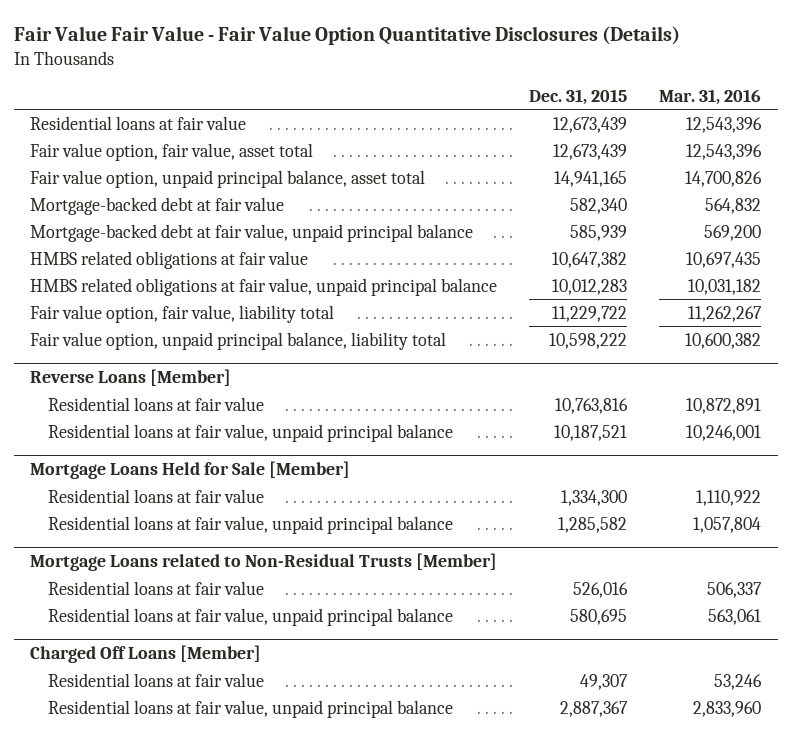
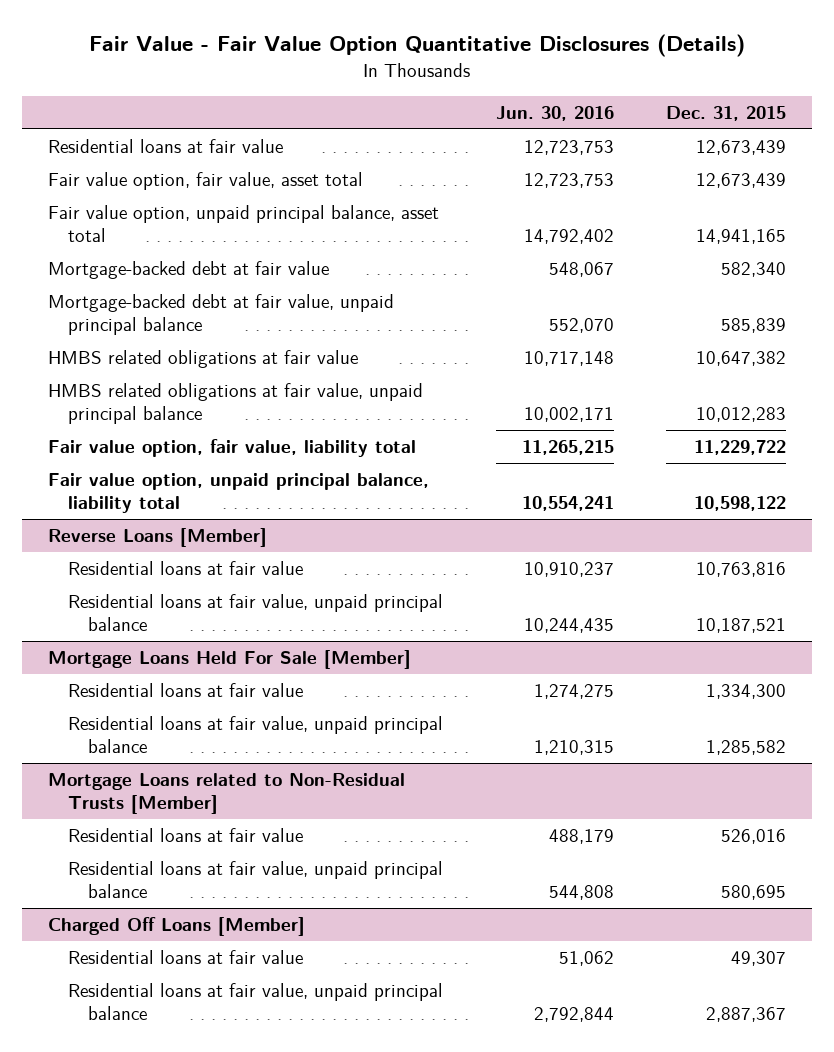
- Fair Value Fair Value - Fair Value Option Quantitative Disclosures (Details)
+ Fair Value - Fair Value Option Quantitative Disclosures (Details)
- | Dec. 31, 2015 | Mar. 31, 2016
+ | Jun. 30, 2016 | Dec. 31, 2015
- Mortgage-backed debt at fair value, unpaid principal balance | 585,939 | 569,200
+ Mortgage-backed debt at fair value, unpaid principal balance | 552,070 | 585,839
- Fair value option, unpaid principal balance, liability total | 10,598,222 | 10,600,382
+ Fair value option, unpaid principal balance, liability total | 10,554,241 | 10,598,122
- Mortgage Loans Held for Sale [Member]
+ Mortgage Loans Held For Sale [Member]

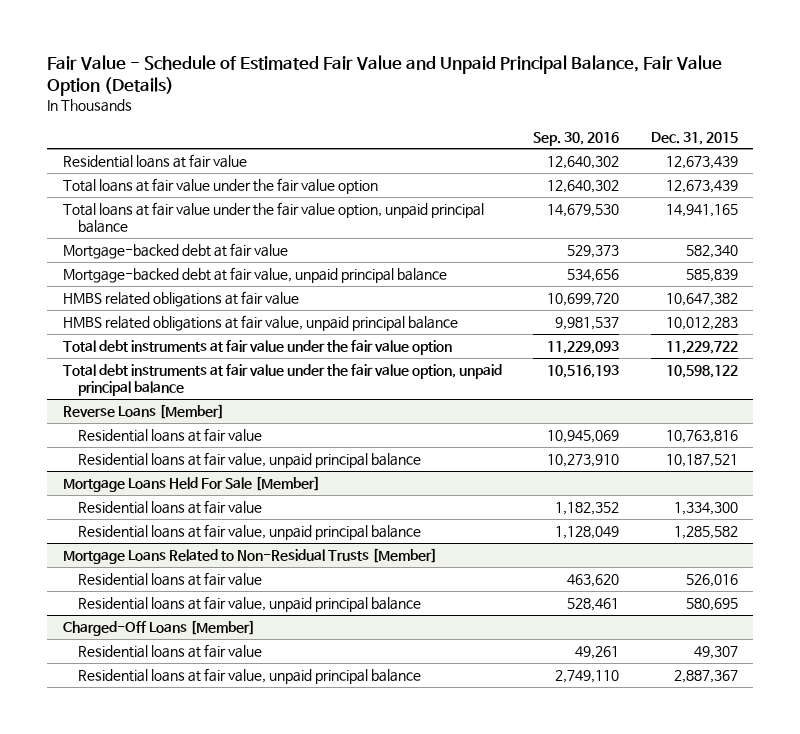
- Fair Value - Fair Value Option Quantitative Disclosures (Details)
+ Fair Value - Schedule of Estimated Fair Value and Unpaid Principal Balance, Fair Value Option (Details)
- | Jun. 30, 2016 | Dec. 31, 2015
+ | Sep. 30, 2016 | Dec. 31, 2015
- Fair value option, fair value, asset total | 12,723,753 | 12,673,439
- Fair value option, unpaid principal balance, asset total | 14,792,402 | 14,941,165
+ Total loans at fair value under the fair value option | 12,640,302 | 12,673,439
+ Total loans at fair value under the fair value option, unpaid principal balance | 14,679,530 | 14,941,165
- Fair value option, fair value, liability total | 11,265,215 | 11,229,722
- Fair value option, unpaid principal balance, liability total | 10,554,241 | 10,598,122
+ Total debt instruments at fair value under the fair value option | 11,229,093 | 11,229,722
+ Total debt instruments at fair value under the fair value option, unpaid principal balance | 10,516,193 | 10,598,122
- Mortgage Loans related to Non-Residual Trusts [Member]
+ Mortgage Loans Related to Non-Residual Trusts [Member]
- Charged Off Loans [Member]
+ Charged-Off Loans [Member]

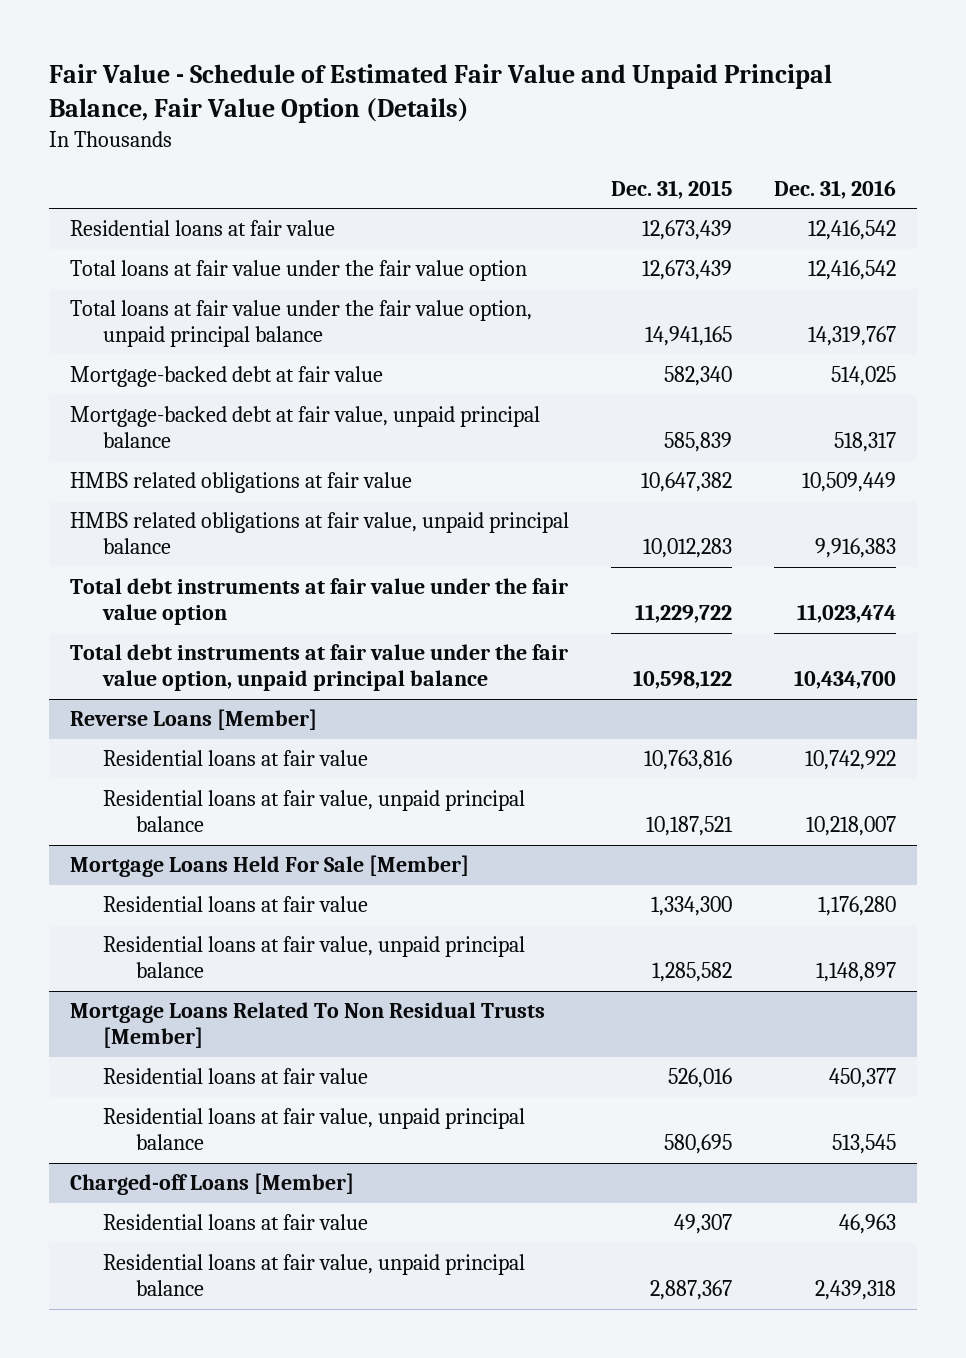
- | Sep. 30, 2016 | Dec. 31, 2015
+ | Dec. 31, 2015 | Dec. 31, 2016
- Mortgage Loans Related to Non-Residual Trusts [Member]
+ Mortgage Loans Related To Non Residual Trusts [Member]
- Charged-Off Loans [Member]
+ Charged-off Loans [Member]

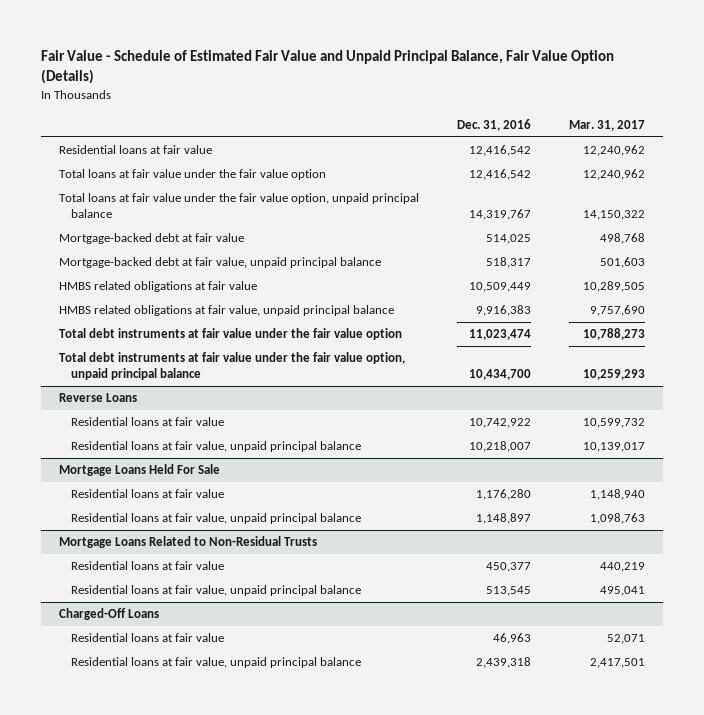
- | Dec. 31, 2015 | Dec. 31, 2016
+ | Dec. 31, 2016 | Mar. 31, 2017
- Reverse Loans [Member]
+ Reverse Loans
- Mortgage Loans Held For Sale [Member]
+ Mortgage Loans Held For Sale
- Mortgage Loans Related To Non Residual Trusts [Member]
+ Mortgage Loans Related to Non-Residual Trusts
- Charged-off Loans [Member]
+ Charged-Off Loans

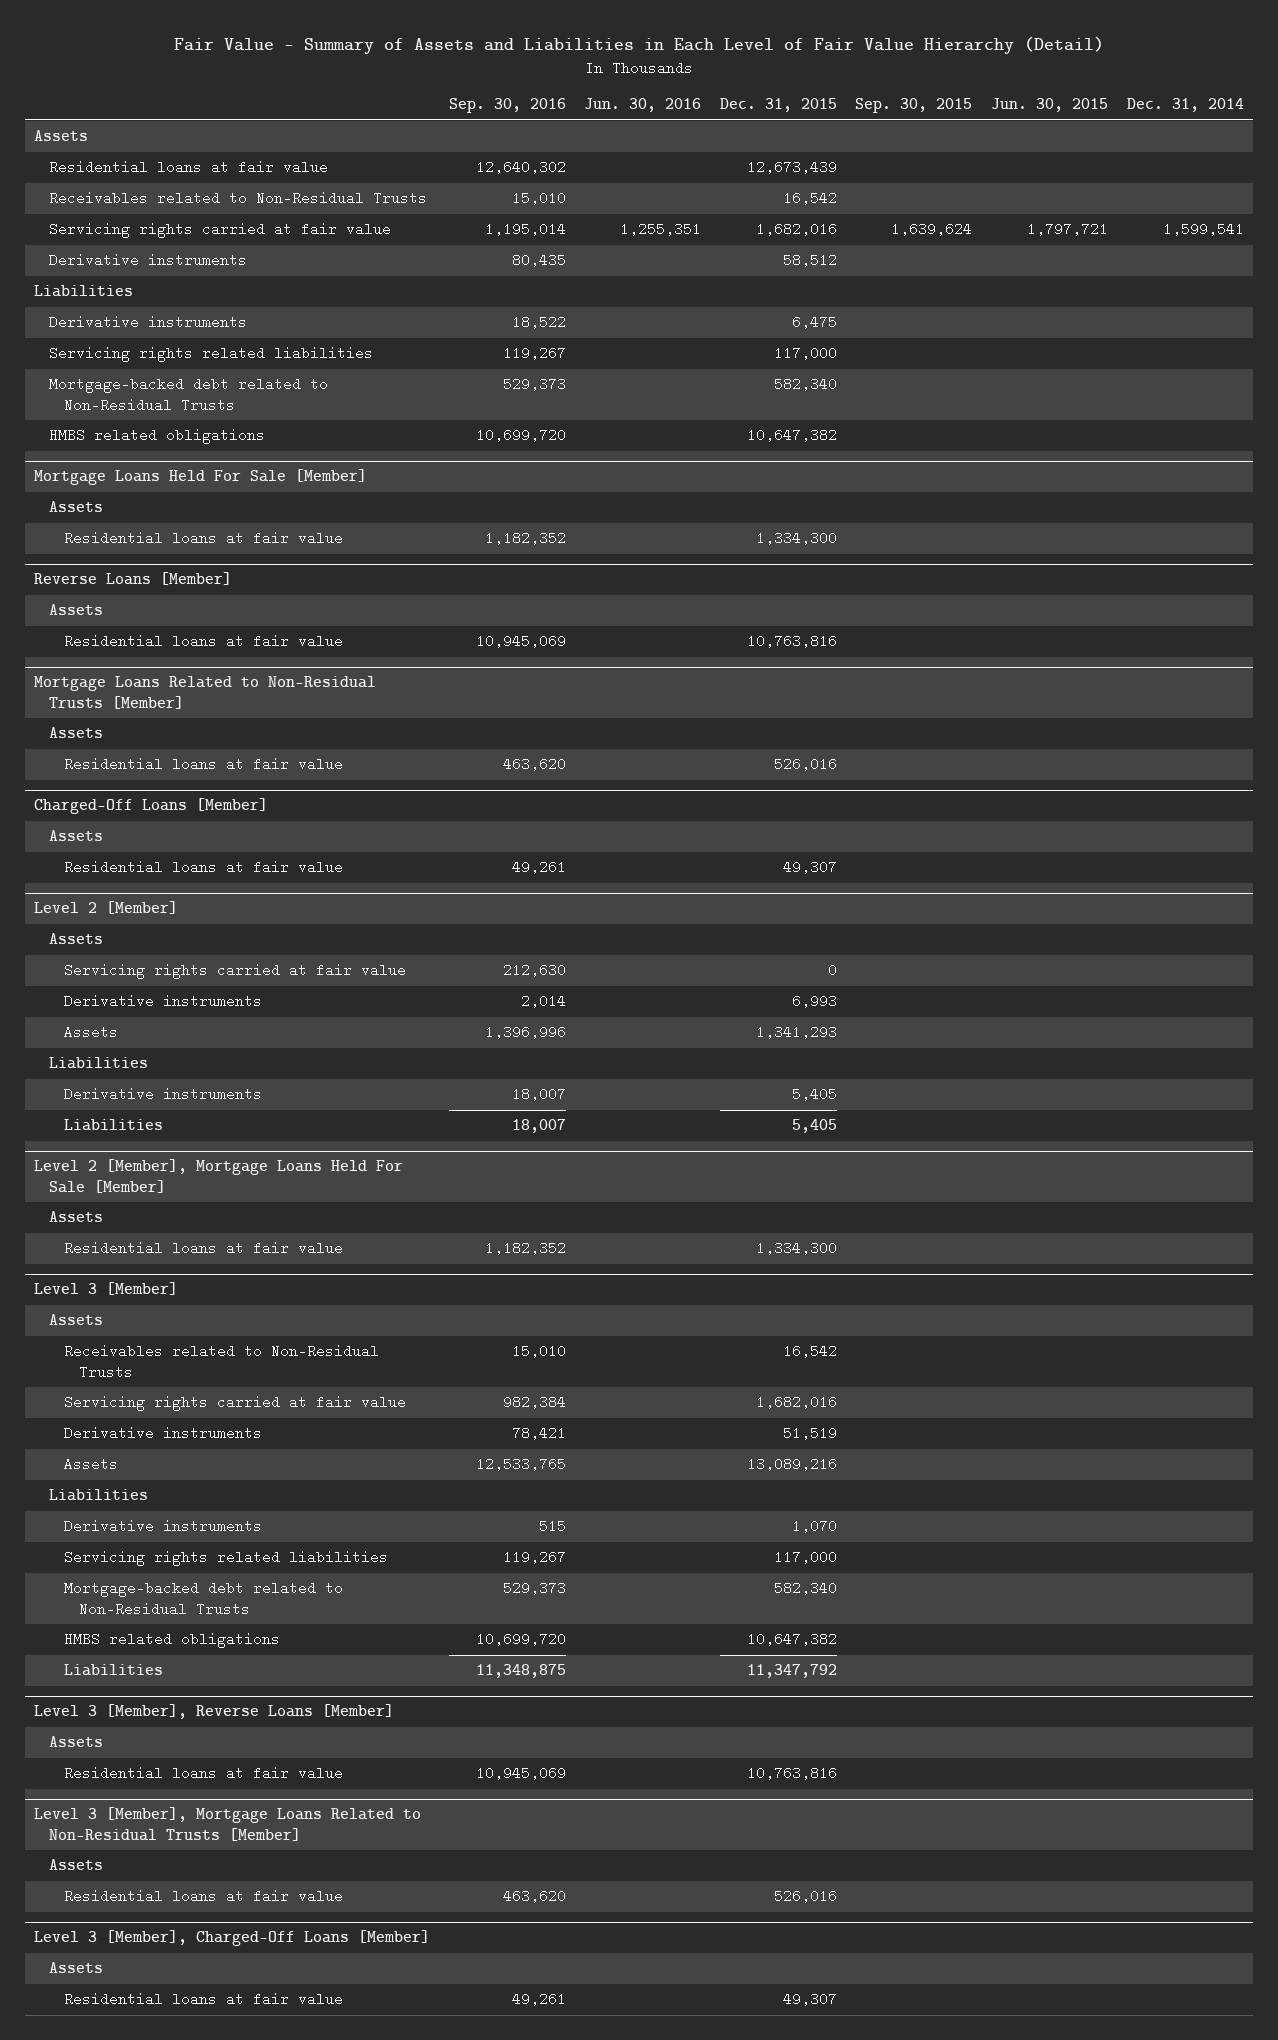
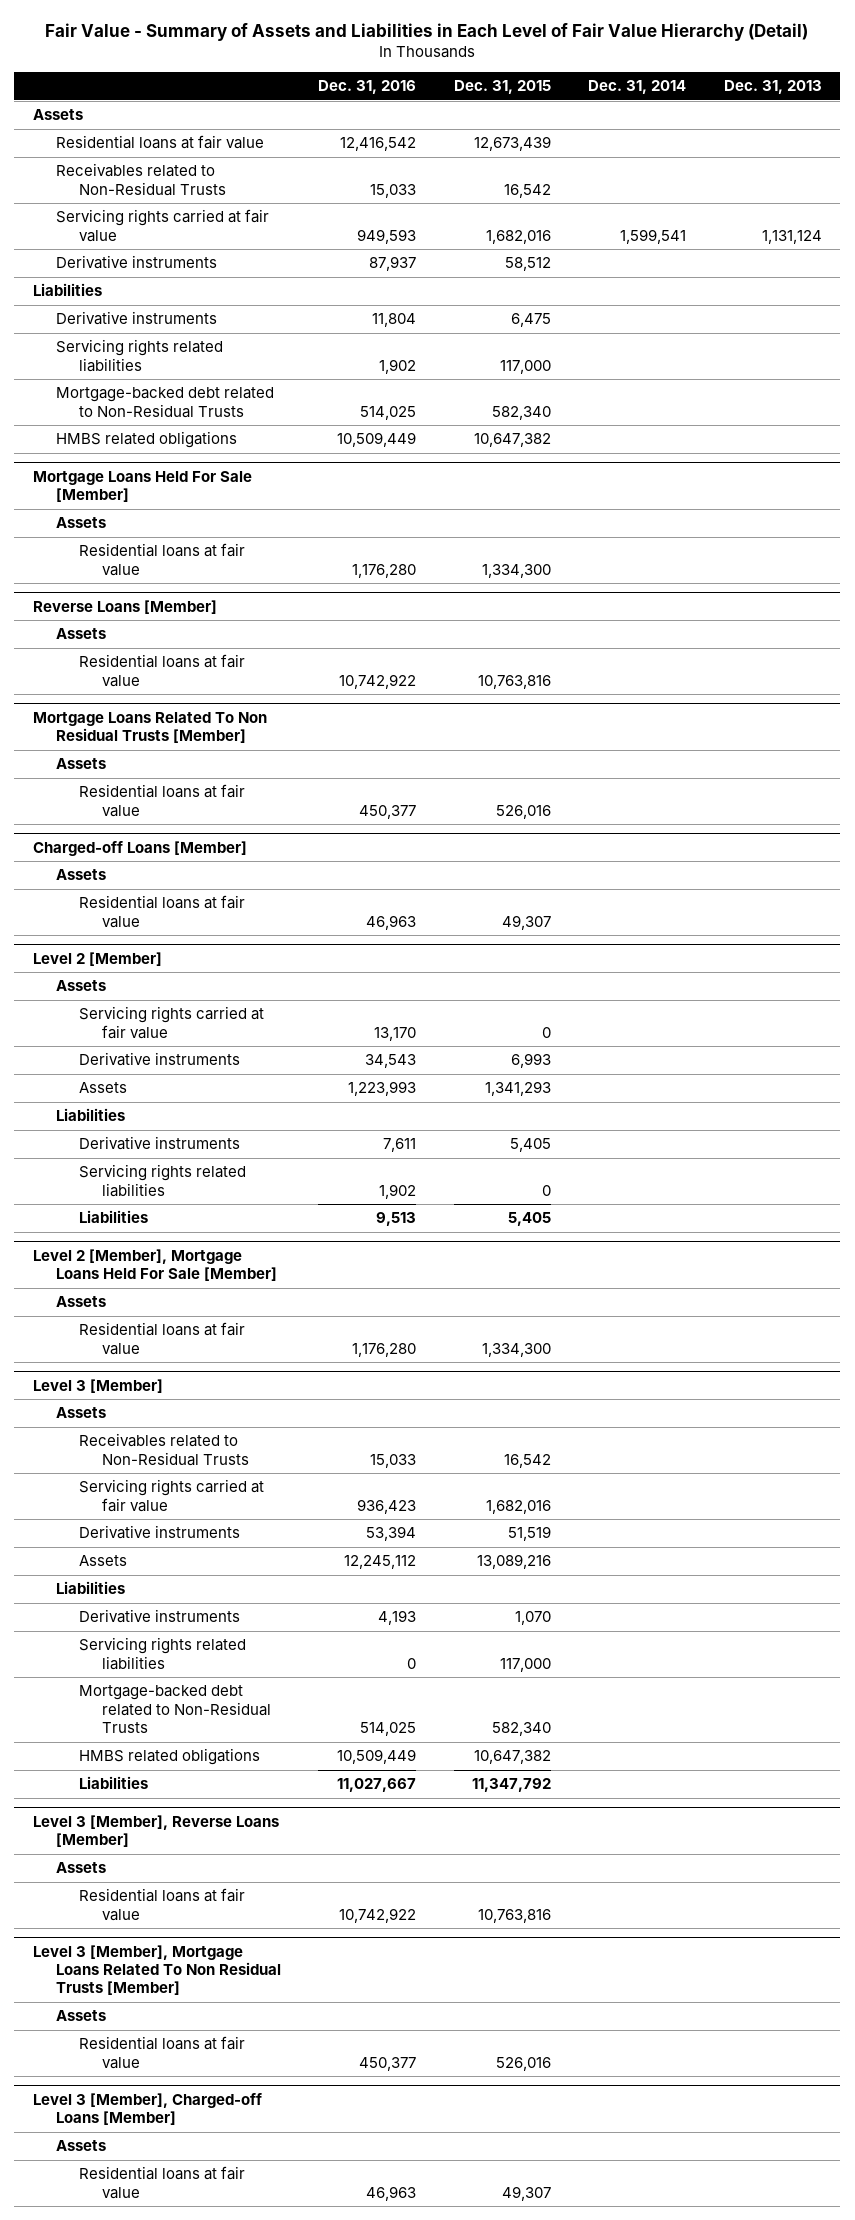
- | Sep. 30, 2016 | Jun. 30, 2016 | Dec. 31, 2015 | Sep. 30, 2015 | Jun. 30, 2015 | Dec. 31, 2014
+ | Dec. 31, 2016 | Dec. 31, 2015 | Dec. 31, 2014 | Dec. 31, 2013
- Mortgage Loans Related to Non-Residual Trusts [Member]
+ Mortgage Loans Related To Non Residual Trusts [Member]
- Charged-Off Loans [Member]
+ Charged-off Loans [Member]
@ Level 2 [Member]
+ Servicing rights related liabilities | 1,902 | 0 | |
- Level 3 [Member], Mortgage Loans Related to Non-Residual Trusts [Member]
+ Level 3 [Member], Mortgage Loans Related To Non Residual Trusts [Member]
- Level 3 [Member], Charged-Off Loans [Member]
+ Level 3 [Member], Charged-off Loans [Member]

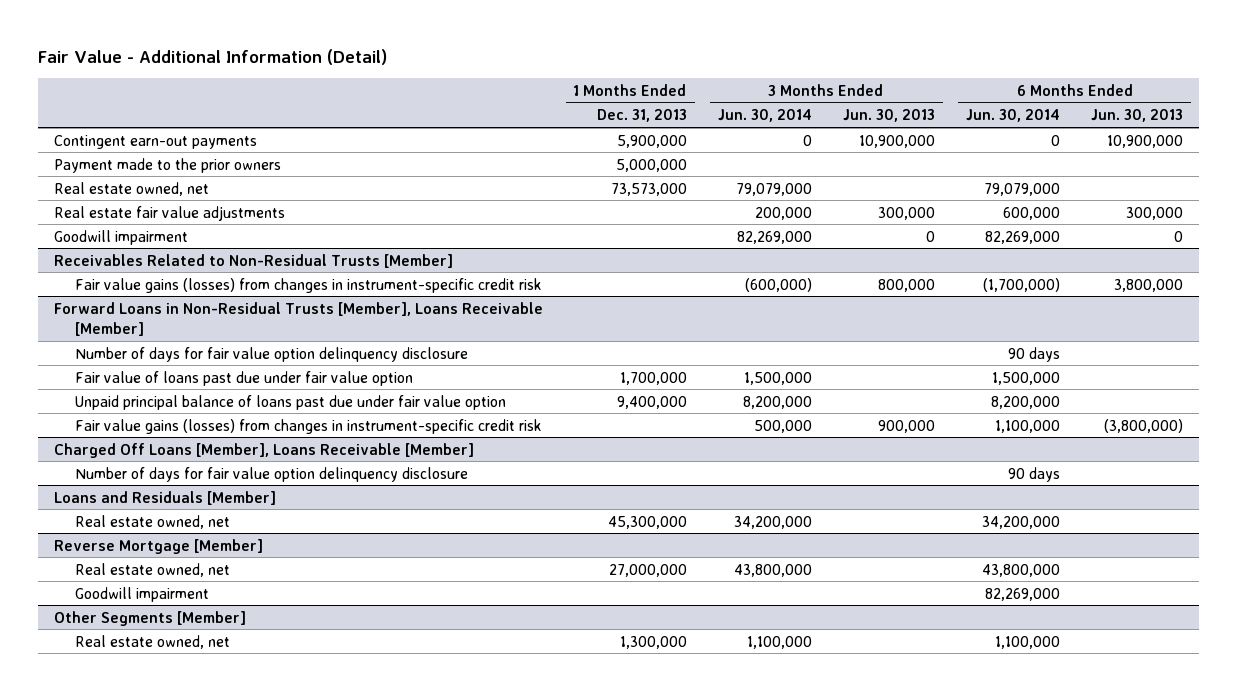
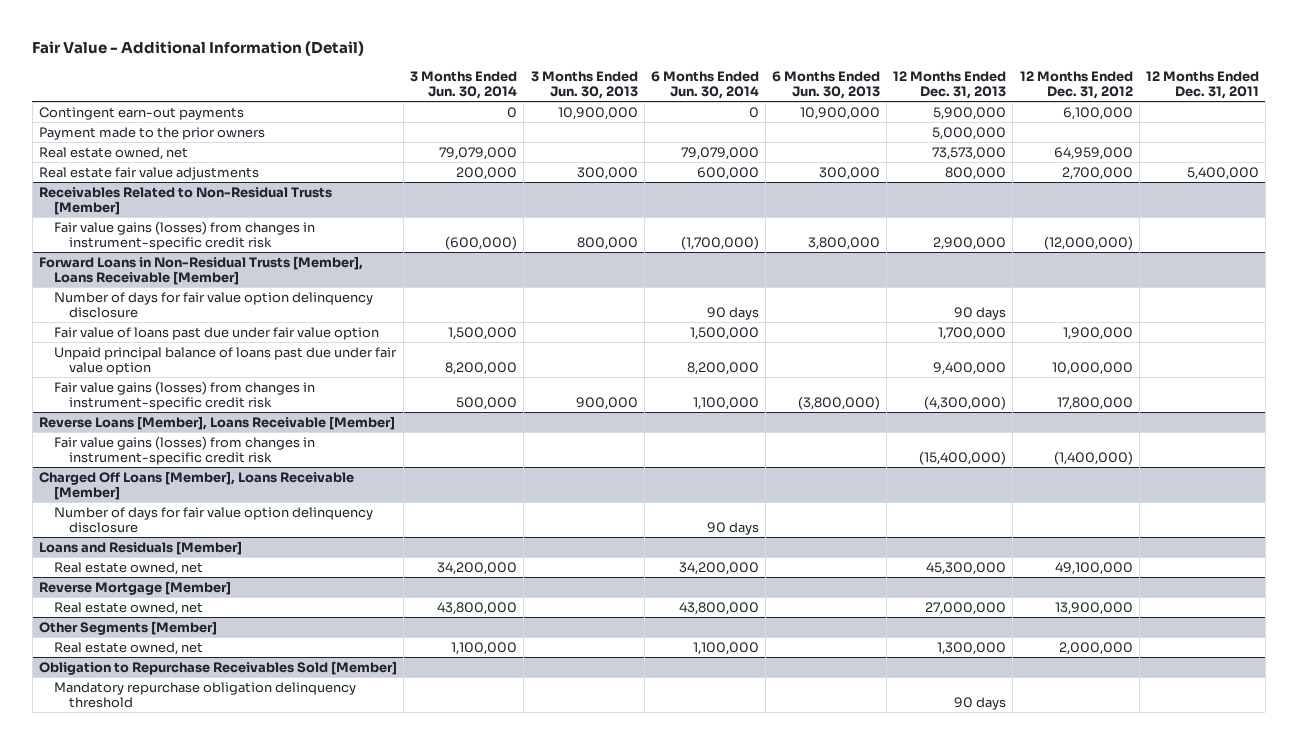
- | 1 Months Ended Dec. 31, 2013 | 3 Months Ended Jun. 30, 2014 | 3 Months Ended Jun. 30, 2013 | 6 Months Ended Jun. 30, 2014 | 6 Months Ended Jun. 30, 2013
+ | 3 Months Ended Jun. 30, 2014 | 3 Months Ended Jun. 30, 2013 | 6 Months Ended Jun. 30, 2014 | 6 Months Ended Jun. 30, 2013 | 12 Months Ended Dec. 31, 2013 | 12 Months Ended Dec. 31, 2012 | 12 Months Ended Dec. 31, 2011
- Goodwill impairment | | 82,269,000 | 0 | 82,269,000 | 0
+ Reverse Loans [Member], Loans Receivable [Member]
+ Fair value gains (losses) from changes in instrument-specific credit risk | | | | | (15,400,000) | (1,400,000) |
@ Reverse Mortgage [Member]
- Goodwill impairment | | | | 82,269,000 |
+ Obligation to Repurchase Receivables Sold [Member]
+ Mandatory repurchase obligation delinquency threshold | | | | | 90 days | |

